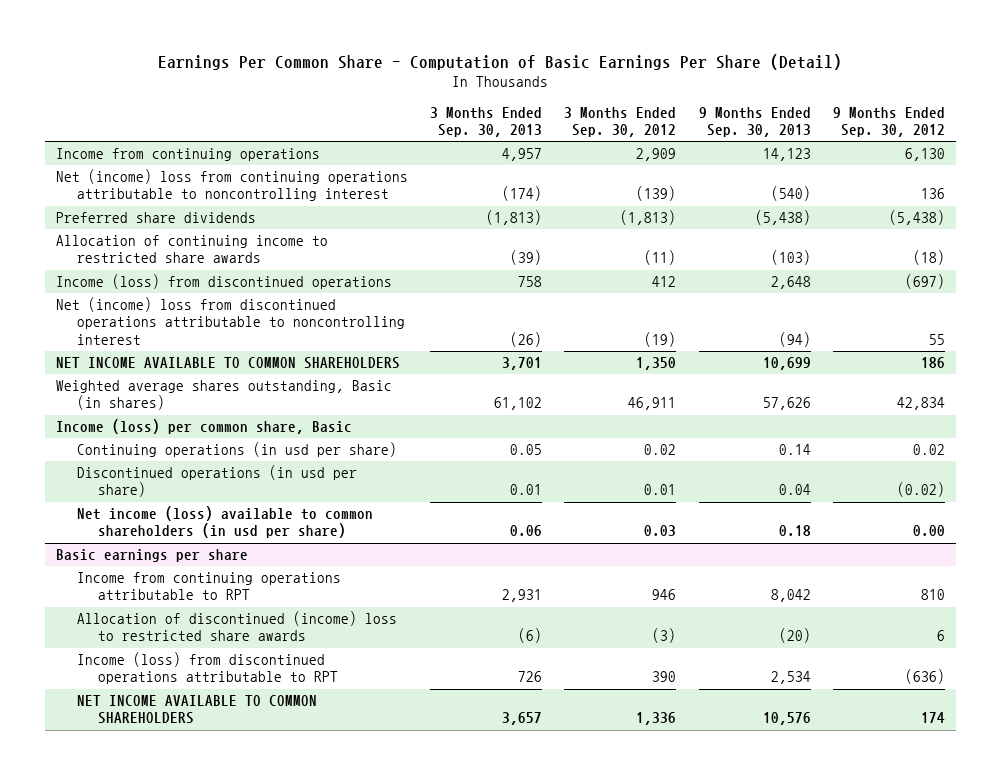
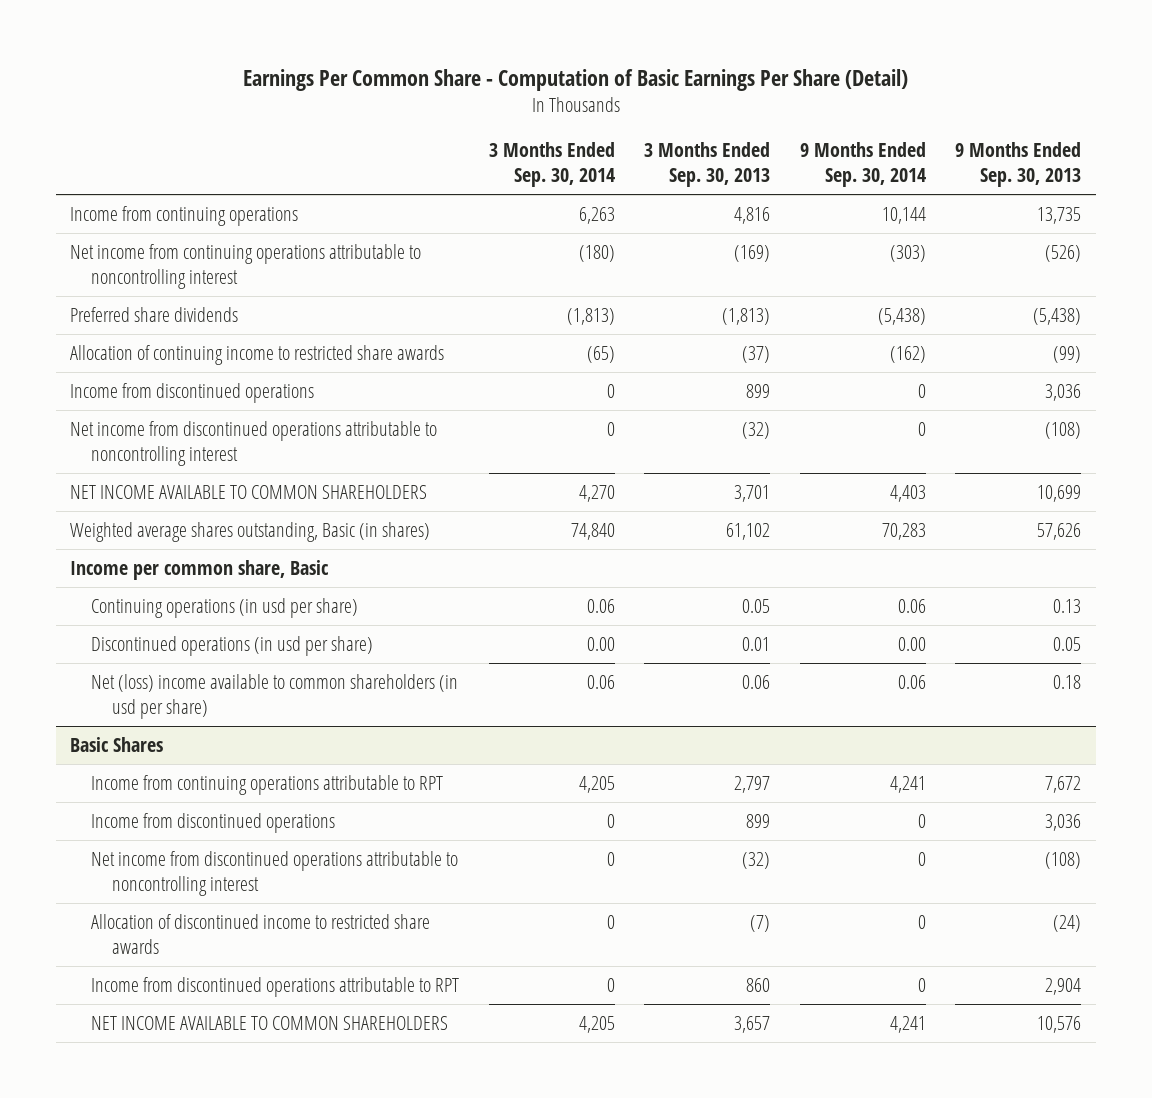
- | 3 Months Ended Sep. 30, 2013 | 3 Months Ended Sep. 30, 2012 | 9 Months Ended Sep. 30, 2013 | 9 Months Ended Sep. 30, 2012
+ | 3 Months Ended Sep. 30, 2014 | 3 Months Ended Sep. 30, 2013 | 9 Months Ended Sep. 30, 2014 | 9 Months Ended Sep. 30, 2013
- Income from continuing operations | 4,957 | 2,909 | 14,123 | 6,130
- Net (income) loss from continuing operations attributable to noncontrolling interest | (174) | (139) | (540) | 136
+ Income from continuing operations | 6,263 | 4,816 | 10,144 | 13,735
+ Net income from continuing operations attributable to noncontrolling interest | (180) | (169) | (303) | (526)
- Allocation of continuing income to restricted share awards | (39) | (11) | (103) | (18)
- Income (loss) from discontinued operations | 758 | 412 | 2,648 | (697)
- Net (income) loss from discontinued operations attributable to noncontrolling interest | (26) | (19) | (94) | 55
+ Allocation of continuing income to restricted share awards | (65) | (37) | (162) | (99)
+ Income from discontinued operations | 0 | 899 | 0 | 3,036
+ Net income from discontinued operations attributable to noncontrolling interest | 0 | (32) | 0 | (108)
- Income (loss) per common share, Basic
- Continuing operations (in usd per share) | 0.05 | 0.02 | 0.14 | 0.02
- Discontinued operations (in usd per share) | 0.01 | 0.01 | 0.04 | (0.02)
- Net income (loss) available to common shareholders (in usd per share) | 0.06 | 0.03 | 0.18 | 0.00
- Basic earnings per share
- Income from continuing operations attributable to RPT | 2,931 | 946 | 8,042 | 810
- Allocation of discontinued (income) loss to restricted share awards | (6) | (3) | (20) | 6
- Income (loss) from discontinued operations attributable to RPT | 726 | 390 | 2,534 | (636)
+ Income per common share, Basic
+ Continuing operations (in usd per share) | 0.06 | 0.05 | 0.06 | 0.13
+ Discontinued operations (in usd per share) | 0.00 | 0.01 | 0.00 | 0.05
+ Net (loss) income available to common shareholders (in usd per share) | 0.06 | 0.06 | 0.06 | 0.18
+ Basic Shares
+ Income from continuing operations attributable to RPT | 4,205 | 2,797 | 4,241 | 7,672
+ Income from discontinued operations | 0 | 899 | 0 | 3,036
+ Net income from discontinued operations attributable to noncontrolling interest | 0 | (32) | 0 | (108)
+ Allocation of discontinued income to restricted share awards | 0 | (7) | 0 | (24)
+ Income from discontinued operations attributable to RPT | 0 | 860 | 0 | 2,904

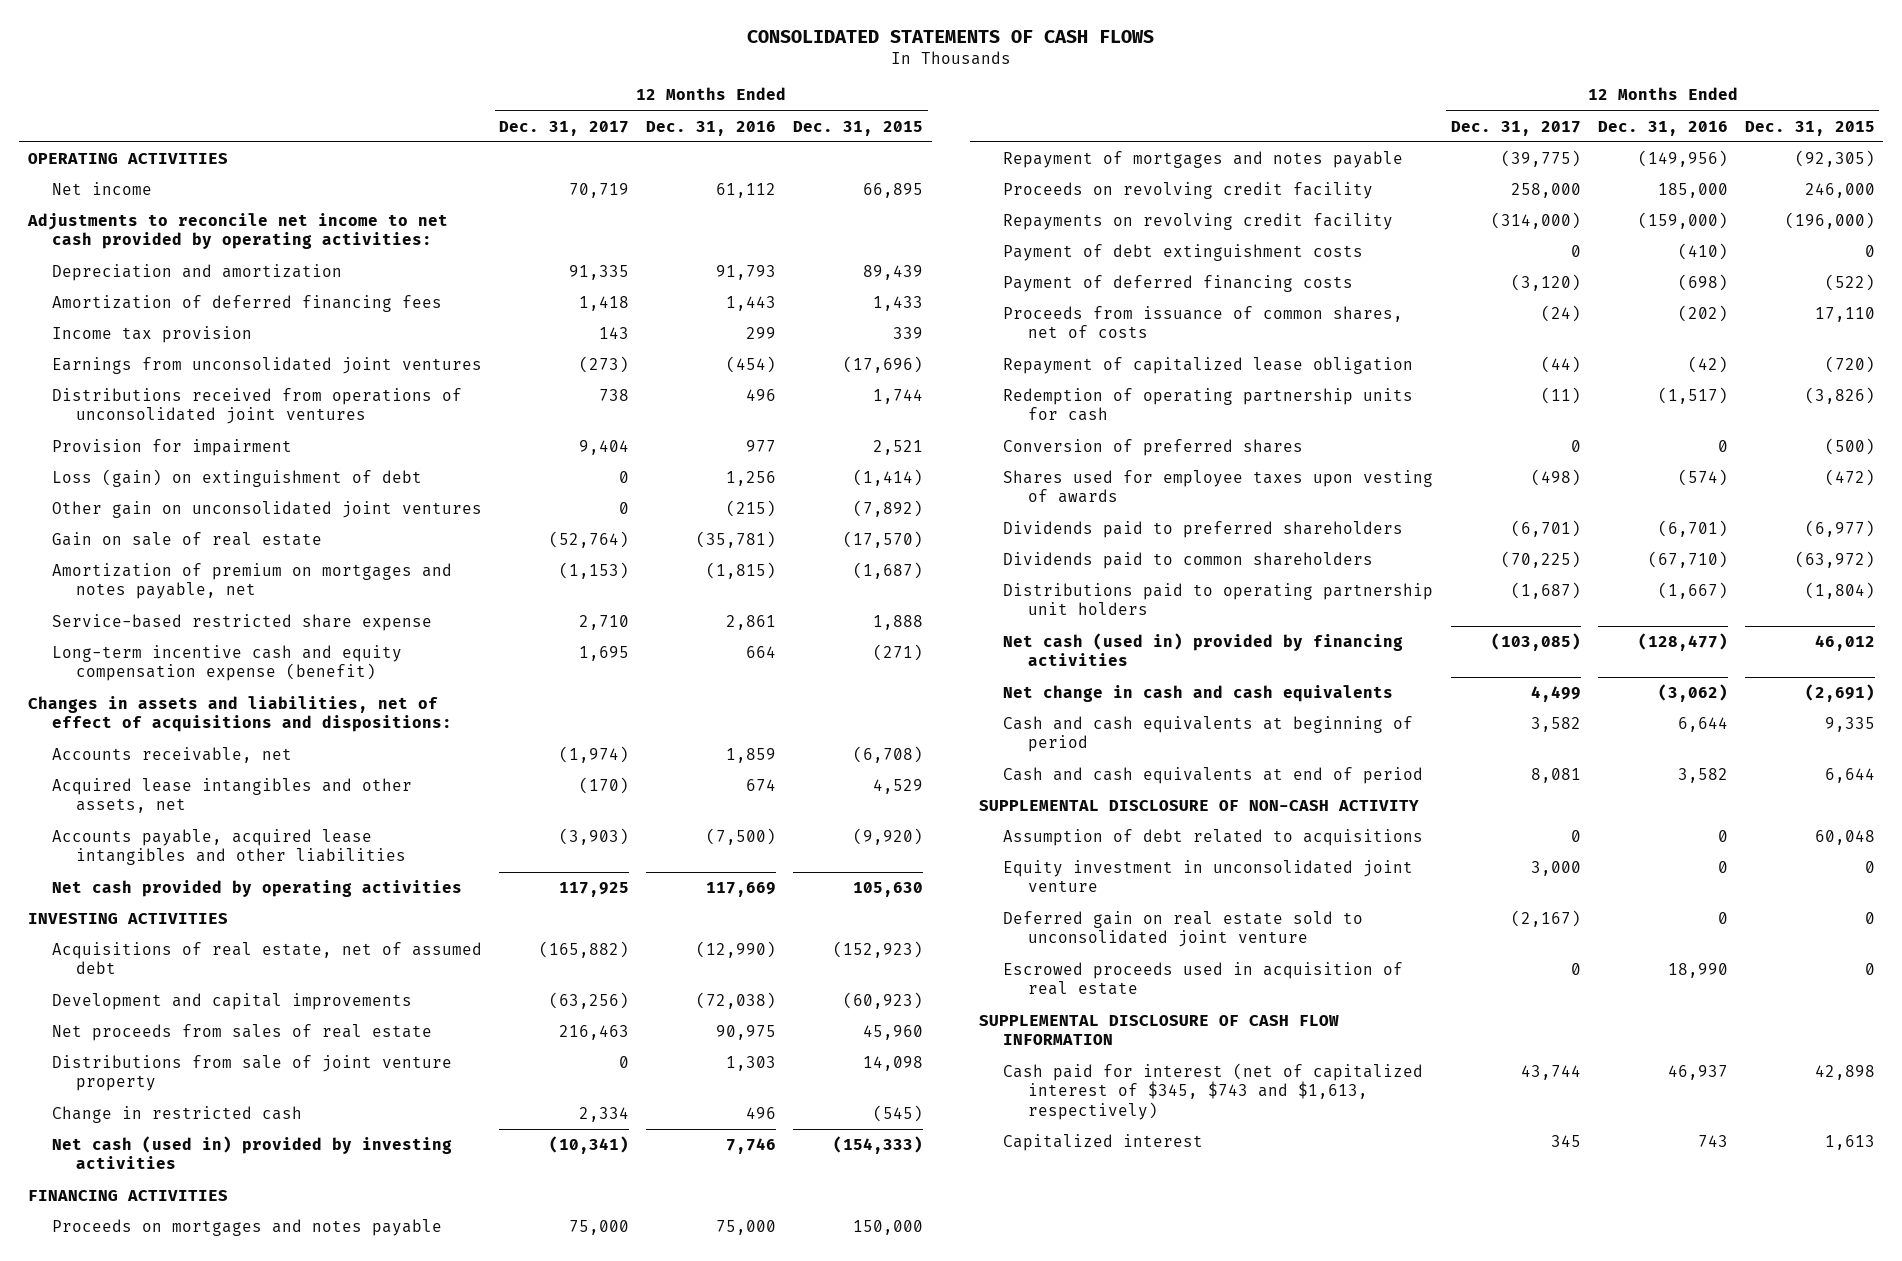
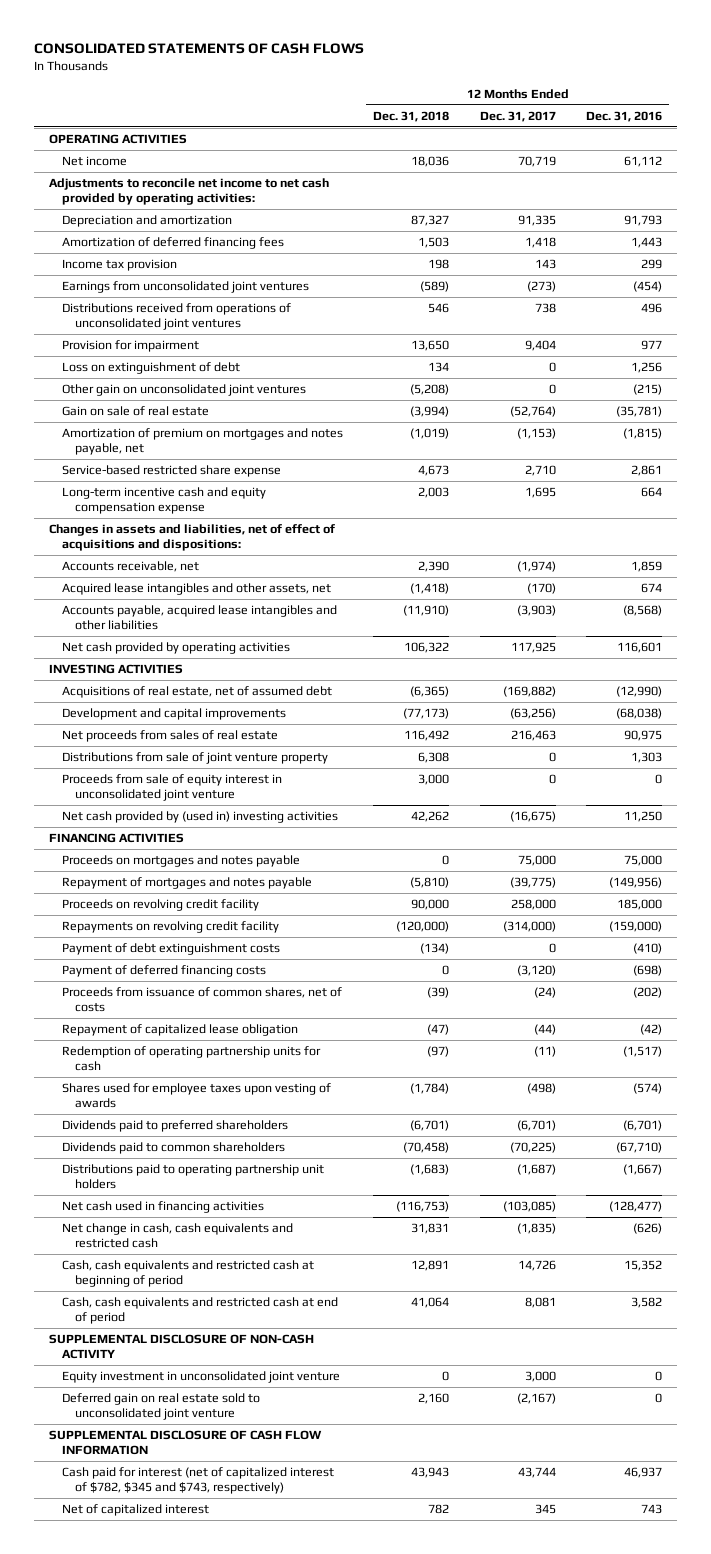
- | 12 Months Ended Dec. 31, 2017 | 12 Months Ended Dec. 31, 2016 | 12 Months Ended Dec. 31, 2015
+ | 12 Months Ended Dec. 31, 2018 | 12 Months Ended Dec. 31, 2017 | 12 Months Ended Dec. 31, 2016
- Loss (gain) on extinguishment of debt | 0 | 1,256 | (1,414)
+ Loss on extinguishment of debt | 134 | 0 | 1,256
- Long-term incentive cash and equity compensation expense (benefit) | 1,695 | 664 | (271)
+ Long-term incentive cash and equity compensation expense | 2,003 | 1,695 | 664
- Accounts payable, acquired lease intangibles and other liabilities | (3,903) | (7,500) | (9,920)
- Net cash provided by operating activities | 117,925 | 117,669 | 105,630
+ Accounts payable, acquired lease intangibles and other liabilities | (11,910) | (3,903) | (8,568)
+ Net cash provided by operating activities | 106,322 | 117,925 | 116,601
- Acquisitions of real estate, net of assumed debt | (165,882) | (12,990) | (152,923)
- Development and capital improvements | (63,256) | (72,038) | (60,923)
+ Acquisitions of real estate, net of assumed debt | (6,365) | (169,882) | (12,990)
+ Development and capital improvements | (77,173) | (63,256) | (68,038)
- Change in restricted cash | 2,334 | 496 | (545)
- Net cash (used in) provided by investing activities | (10,341) | 7,746 | (154,333)
+ Proceeds from sale of equity interest in unconsolidated joint venture | 3,000 | 0 | 0
+ Net cash provided by (used in) investing activities | 42,262 | (16,675) | 11,250
- Conversion of preferred shares | 0 | 0 | (500)
- Net cash (used in) provided by financing activities | (103,085) | (128,477) | 46,012
- Net change in cash and cash equivalents | 4,499 | (3,062) | (2,691)
- Cash and cash equivalents at beginning of period | 3,582 | 6,644 | 9,335
- Cash and cash equivalents at end of period | 8,081 | 3,582 | 6,644
+ Net cash used in financing activities | (116,753) | (103,085) | (128,477)
+ Net change in cash, cash equivalents and restricted cash | 31,831 | (1,835) | (626)
+ Cash, cash equivalents and restricted cash at beginning of period | 12,891 | 14,726 | 15,352
+ Cash, cash equivalents and restricted cash at end of period | 41,064 | 8,081 | 3,582
- Assumption of debt related to acquisitions | 0 | 0 | 60,048
- Escrowed proceeds used in acquisition of real estate | 0 | 18,990 | 0
- Cash paid for interest (net of capitalized interest of $345, $743 and $1,613, respectively) | 43,744 | 46,937 | 42,898
- Capitalized interest | 345 | 743 | 1,613
+ Cash paid for interest (net of capitalized interest of $782, $345 and $743, respectively) | 43,943 | 43,744 | 46,937
+ Net of capitalized interest | 782 | 345 | 743

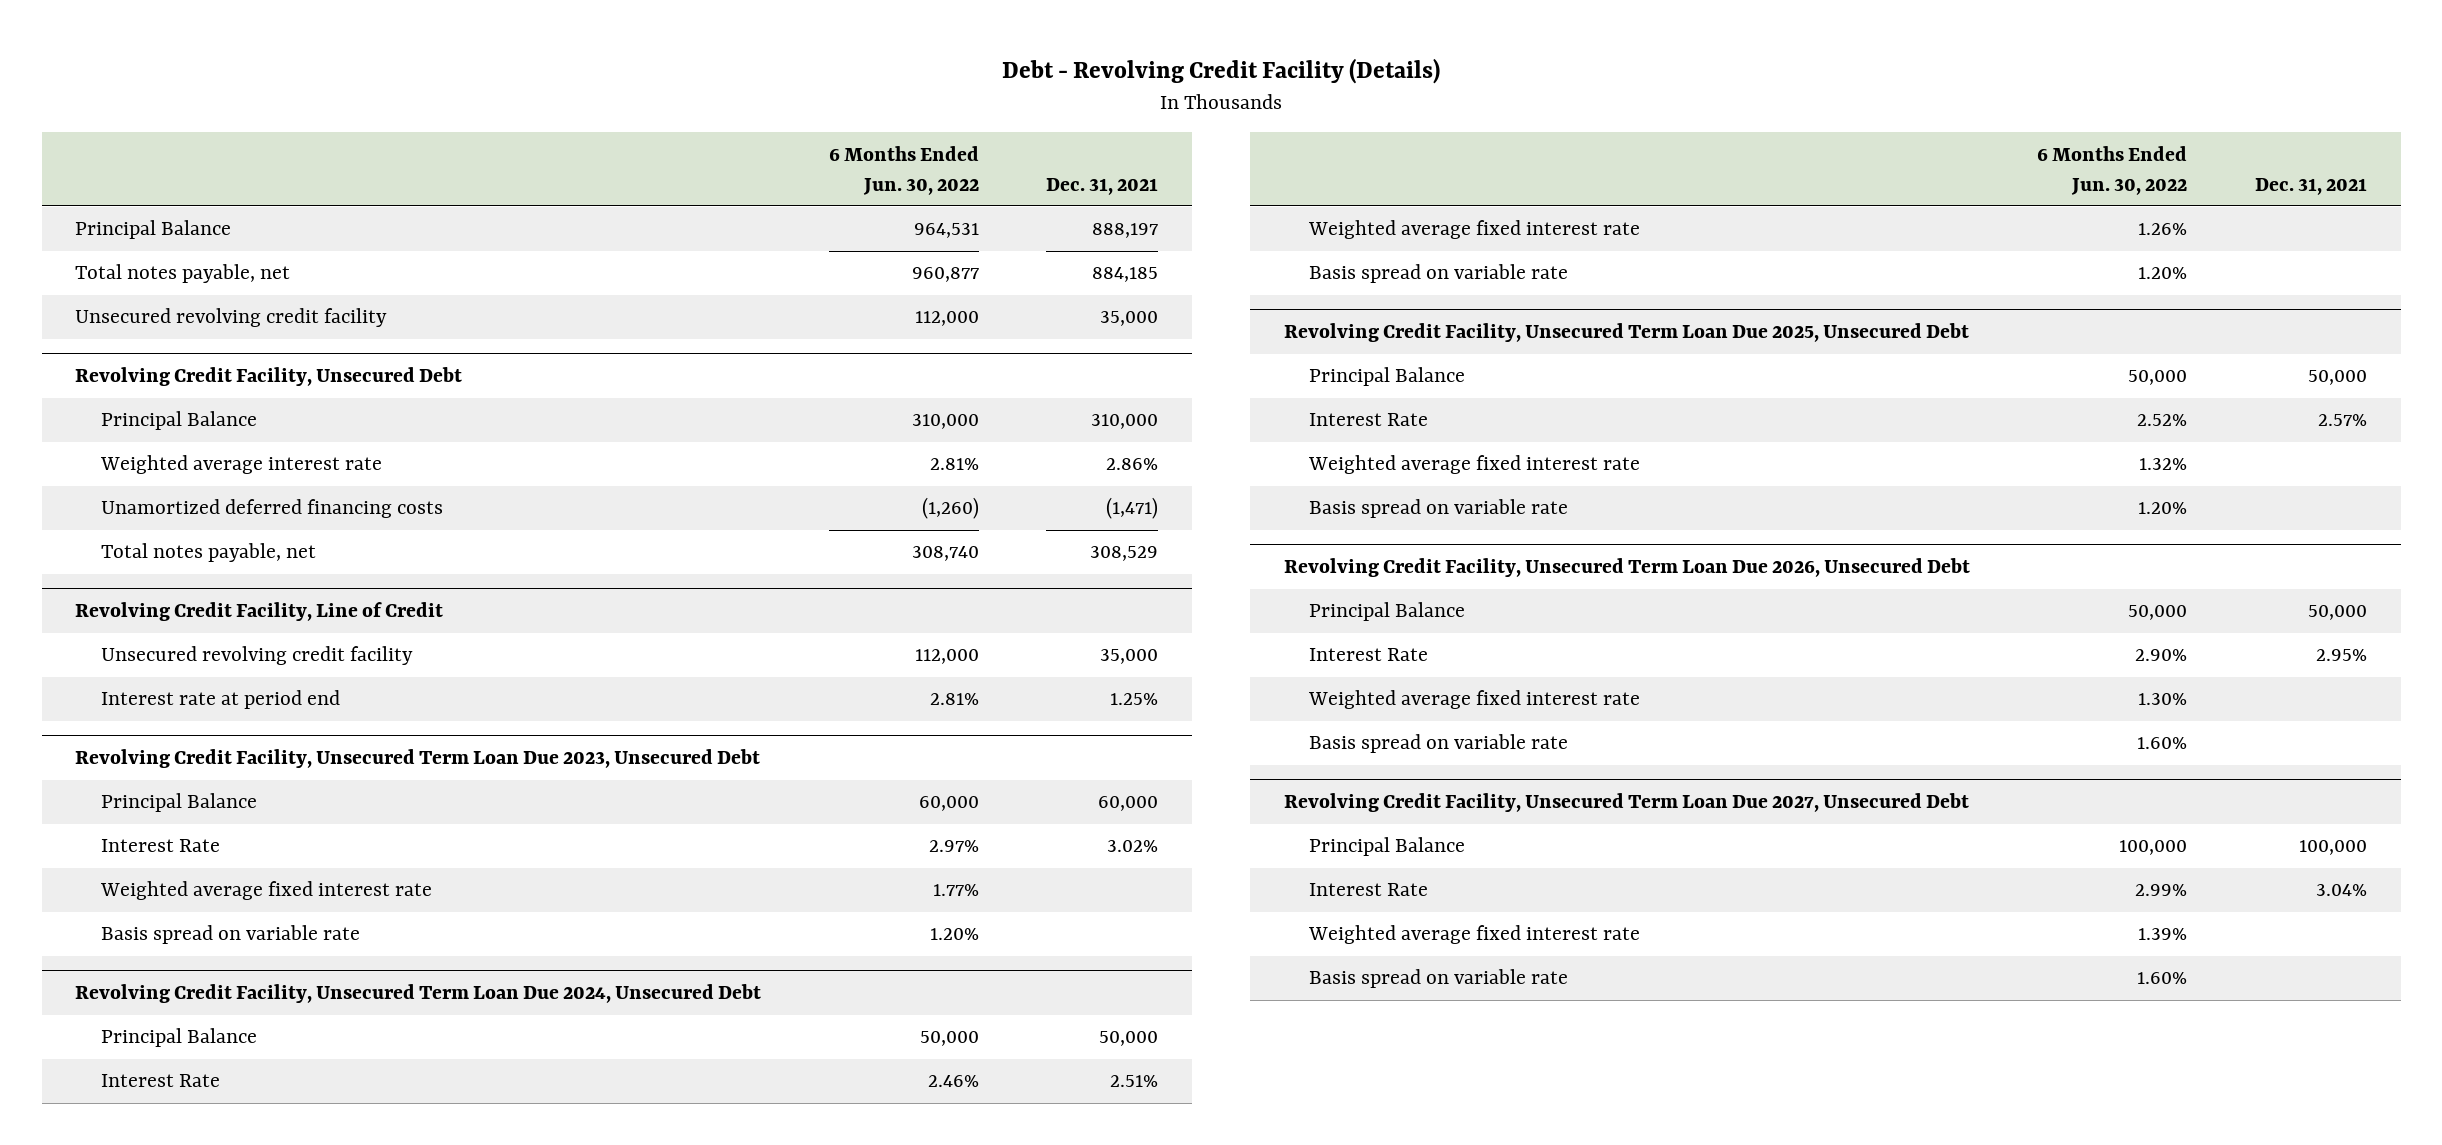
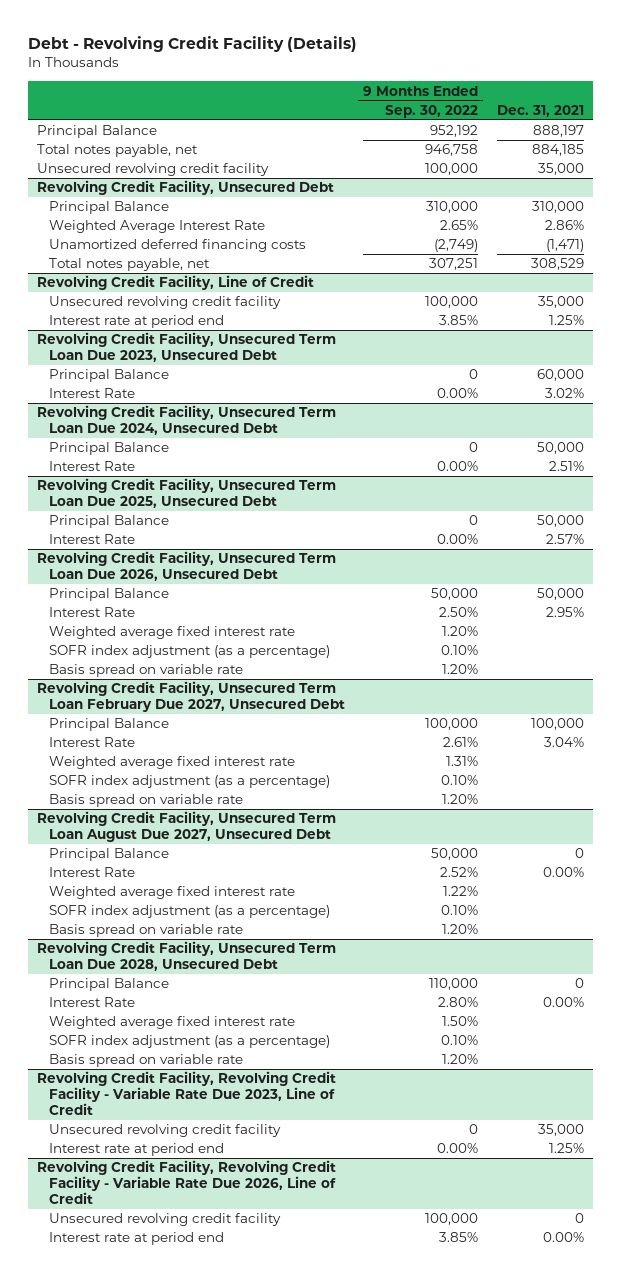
- | 6 Months Ended Jun. 30, 2022 | Dec. 31, 2021
+ | 9 Months Ended Sep. 30, 2022 | Dec. 31, 2021
@ Revolving Credit Facility, Unsecured Debt
- Weighted average interest rate | 2.81% | 2.86%
+ Weighted Average Interest Rate | 2.65% | 2.86%
@ Revolving Credit Facility, Unsecured Term Loan Due 2023, Unsecured Debt
- Weighted average fixed interest rate | 1.77% |
- Basis spread on variable rate | 1.20% |
@ Revolving Credit Facility, Unsecured Term Loan Due 2024, Unsecured Debt
- Weighted average fixed interest rate | 1.26% |
- Basis spread on variable rate | 1.20% |
@ Revolving Credit Facility, Unsecured Term Loan Due 2025, Unsecured Debt
- Weighted average fixed interest rate | 1.32% |
- Basis spread on variable rate | 1.20% |
@ Revolving Credit Facility, Unsecured Term Loan Due 2026, Unsecured Debt
+ SOFR index adjustment (as a percentage) | 0.10% |
- Revolving Credit Facility, Unsecured Term Loan Due 2027, Unsecured Debt
+ Revolving Credit Facility, Unsecured Term Loan February Due 2027, Unsecured Debt
+ SOFR index adjustment (as a percentage) | 0.10% |
+ Revolving Credit Facility, Unsecured Term Loan August Due 2027, Unsecured Debt
+ Principal Balance | 50,000 | 0
+ Interest Rate | 2.52% | 0.00%
+ Weighted average fixed interest rate | 1.22% |
+ SOFR index adjustment (as a percentage) | 0.10% |
+ Basis spread on variable rate | 1.20% |
+ Revolving Credit Facility, Unsecured Term Loan Due 2028, Unsecured Debt
+ Principal Balance | 110,000 | 0
+ Interest Rate | 2.80% | 0.00%
+ Weighted average fixed interest rate | 1.50% |
+ SOFR index adjustment (as a percentage) | 0.10% |
+ Basis spread on variable rate | 1.20% |
+ Revolving Credit Facility, Revolving Credit Facility - Variable Rate Due 2023, Line of Credit
+ Unsecured revolving credit facility | 0 | 35,000
+ Interest rate at period end | 0.00% | 1.25%
+ Revolving Credit Facility, Revolving Credit Facility - Variable Rate Due 2026, Line of Credit
+ Unsecured revolving credit facility | 100,000 | 0
+ Interest rate at period end | 3.85% | 0.00%

